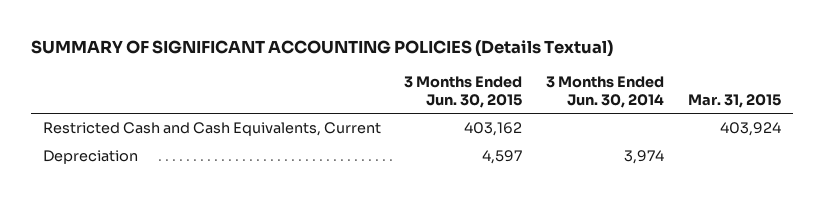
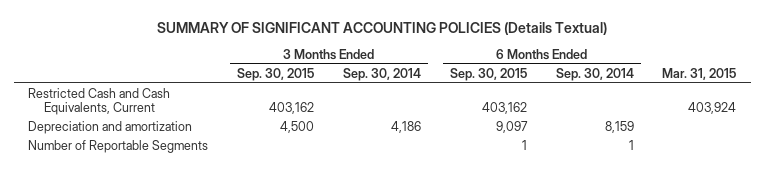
- | 3 Months Ended Jun. 30, 2015 | 3 Months Ended Jun. 30, 2014 | Mar. 31, 2015
+ | 3 Months Ended Sep. 30, 2015 | 3 Months Ended Sep. 30, 2014 | 6 Months Ended Sep. 30, 2015 | 6 Months Ended Sep. 30, 2014 | Mar. 31, 2015
- Depreciation | 4,597 | 3,974 |
+ Depreciation and amortization | 4,500 | 4,186 | 9,097 | 8,159 |
+ Number of Reportable Segments | | | 1 | 1 |

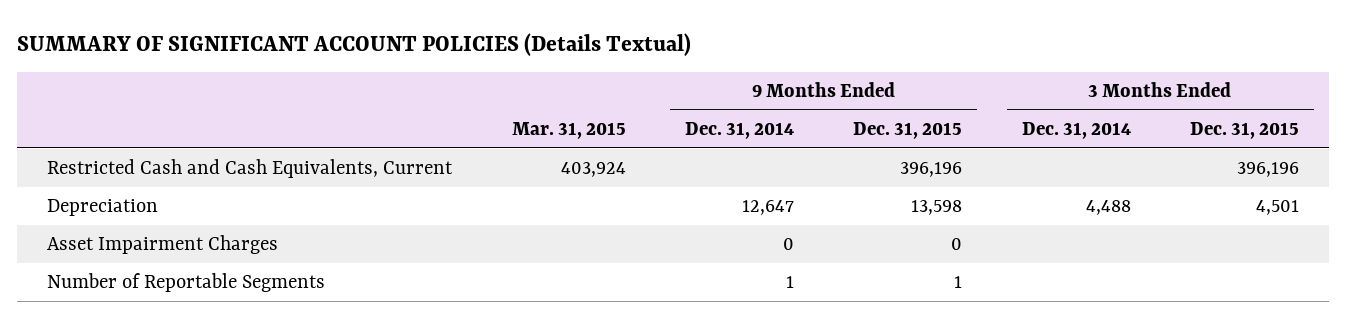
- SUMMARY OF SIGNIFICANT ACCOUNTING POLICIES (Details Textual)
+ SUMMARY OF SIGNIFICANT ACCOUNT POLICIES (Details Textual)
- | 3 Months Ended Sep. 30, 2015 | 3 Months Ended Sep. 30, 2014 | 6 Months Ended Sep. 30, 2015 | 6 Months Ended Sep. 30, 2014 | Mar. 31, 2015
+ | Mar. 31, 2015 | 9 Months Ended Dec. 31, 2014 | 9 Months Ended Dec. 31, 2015 | 3 Months Ended Dec. 31, 2014 | 3 Months Ended Dec. 31, 2015
- Depreciation and amortization | 4,500 | 4,186 | 9,097 | 8,159 |
+ Depreciation | | 12,647 | 13,598 | 4,488 | 4,501
+ Asset Impairment Charges | | 0 | 0 | |

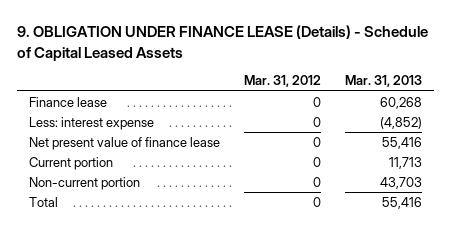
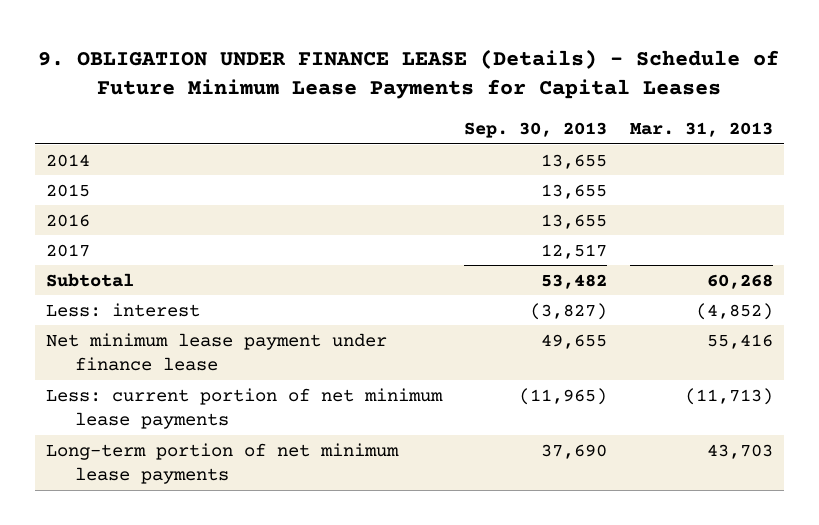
- 9. OBLIGATION UNDER FINANCE LEASE (Details) - Schedule of Capital Leased Assets
+ 9. OBLIGATION UNDER FINANCE LEASE (Details) - Schedule of Future Minimum Lease Payments for Capital Leases
- | Mar. 31, 2012 | Mar. 31, 2013
+ | Sep. 30, 2013 | Mar. 31, 2013
- Finance lease | 0 | 60,268
- Less: interest expense | 0 | (4,852)
- Net present value of finance lease | 0 | 55,416
- Current portion | 0 | 11,713
- Non-current portion | 0 | 43,703
- Total | 0 | 55,416
+ 2014 | 13,655 |
+ 2015 | 13,655 |
+ 2016 | 13,655 |
+ 2017 | 12,517 |
+ Subtotal | 53,482 | 60,268
+ Less: interest | (3,827) | (4,852)
+ Net minimum lease payment under finance lease | 49,655 | 55,416
+ Less: current portion of net minimum lease payments | (11,965) | (11,713)
+ Long-term portion of net minimum lease payments | 37,690 | 43,703

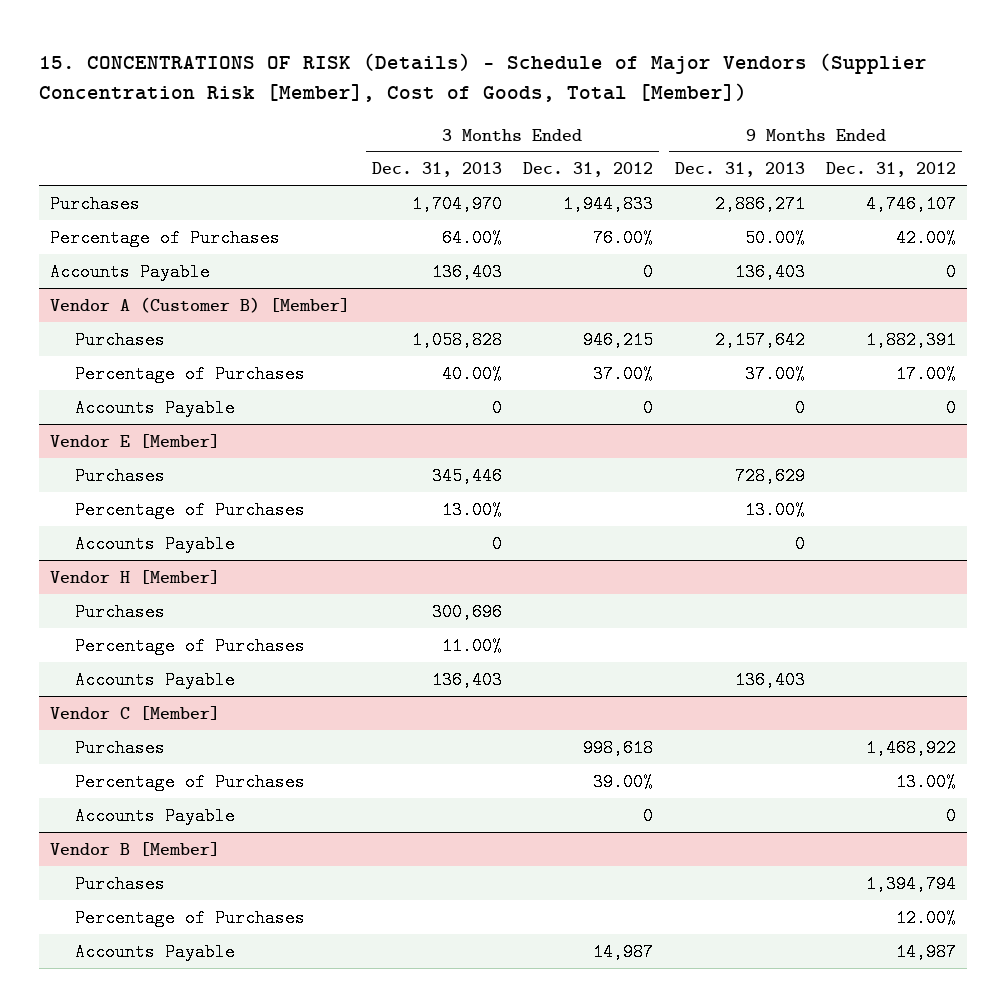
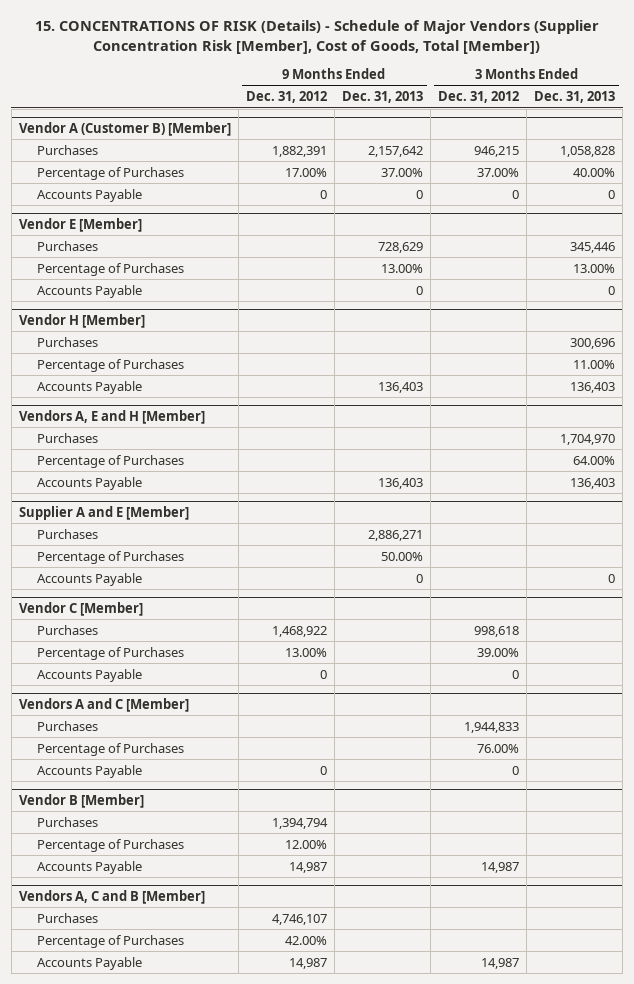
- | 3 Months Ended Dec. 31, 2013 | 3 Months Ended Dec. 31, 2012 | 9 Months Ended Dec. 31, 2013 | 9 Months Ended Dec. 31, 2012
+ | 9 Months Ended Dec. 31, 2012 | 9 Months Ended Dec. 31, 2013 | 3 Months Ended Dec. 31, 2012 | 3 Months Ended Dec. 31, 2013
- Purchases | 1,704,970 | 1,944,833 | 2,886,271 | 4,746,107
- Percentage of Purchases | 64.00% | 76.00% | 50.00% | 42.00%
- Accounts Payable | 136,403 | 0 | 136,403 | 0
+ Vendors A, E and H [Member]
+ Purchases | | | | 1,704,970
+ Percentage of Purchases | | | | 64.00%
+ Accounts Payable | | 136,403 | | 136,403
+ Supplier A and E [Member]
+ Purchases | | 2,886,271 | |
+ Percentage of Purchases | | 50.00% | |
+ Accounts Payable | | 0 | | 0
+ Vendors A and C [Member]
+ Purchases | | | 1,944,833 |
+ Percentage of Purchases | | | 76.00% |
+ Accounts Payable | 0 | | 0 |
+ Vendors A, C and B [Member]
+ Purchases | 4,746,107 | | |
+ Percentage of Purchases | 42.00% | | |
+ Accounts Payable | 14,987 | | 14,987 |

